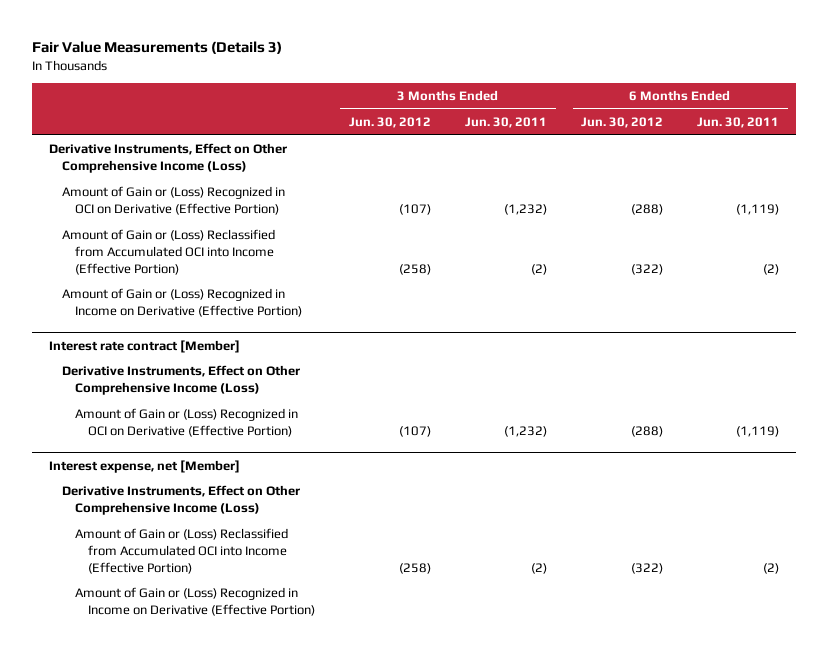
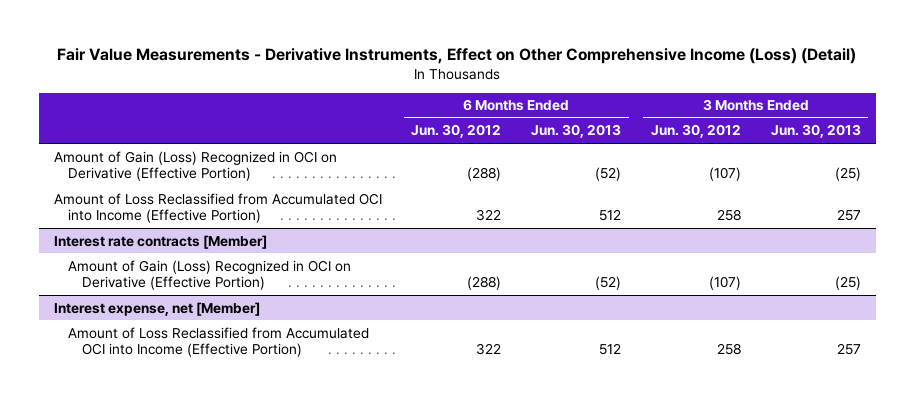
- Fair Value Measurements (Details 3)
+ Fair Value Measurements - Derivative Instruments, Effect on Other Comprehensive Income (Loss) (Detail)
- | 3 Months Ended Jun. 30, 2012 | 3 Months Ended Jun. 30, 2011 | 6 Months Ended Jun. 30, 2012 | 6 Months Ended Jun. 30, 2011
+ | 6 Months Ended Jun. 30, 2012 | 6 Months Ended Jun. 30, 2013 | 3 Months Ended Jun. 30, 2012 | 3 Months Ended Jun. 30, 2013
- Derivative Instruments, Effect on Other Comprehensive Income (Loss)
- Amount of Gain or (Loss) Recognized in OCI on Derivative (Effective Portion) | (107) | (1,232) | (288) | (1,119)
- Amount of Gain or (Loss) Reclassified from Accumulated OCI into Income (Effective Portion) | (258) | (2) | (322) | (2)
- Amount of Gain or (Loss) Recognized in Income on Derivative (Effective Portion)
- Interest rate contract [Member]
- Derivative Instruments, Effect on Other Comprehensive Income (Loss)
- Amount of Gain or (Loss) Recognized in OCI on Derivative (Effective Portion) | (107) | (1,232) | (288) | (1,119)
+ Amount of Gain (Loss) Recognized in OCI on Derivative (Effective Portion) | (288) | (52) | (107) | (25)
+ Amount of Loss Reclassified from Accumulated OCI into Income (Effective Portion) | 322 | 512 | 258 | 257
+ Interest rate contracts [Member]
+ Amount of Gain (Loss) Recognized in OCI on Derivative (Effective Portion) | (288) | (52) | (107) | (25)
@ Interest expense, net [Member]
- Derivative Instruments, Effect on Other Comprehensive Income (Loss)
- Amount of Gain or (Loss) Reclassified from Accumulated OCI into Income (Effective Portion) | (258) | (2) | (322) | (2)
- Amount of Gain or (Loss) Recognized in Income on Derivative (Effective Portion)
+ Amount of Loss Reclassified from Accumulated OCI into Income (Effective Portion) | 322 | 512 | 258 | 257

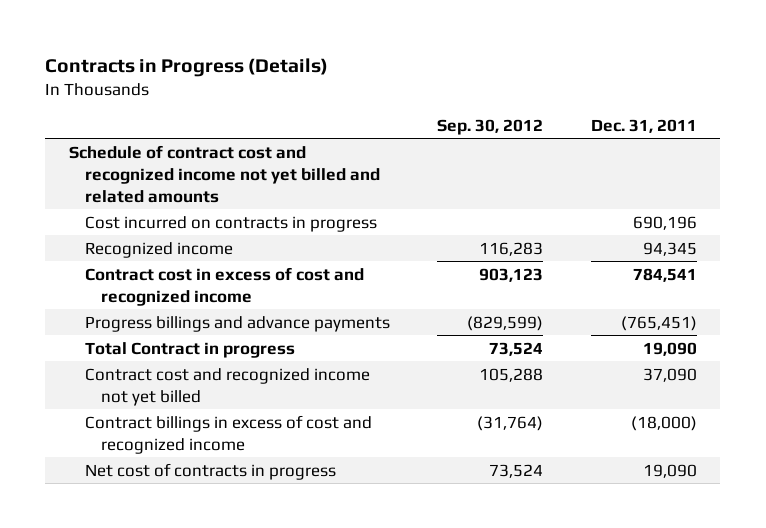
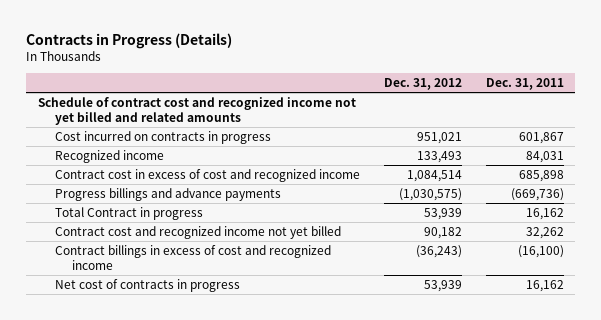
- | Sep. 30, 2012 | Dec. 31, 2011
+ | Dec. 31, 2012 | Dec. 31, 2011
- Cost incurred on contracts in progress | | 690,196
- Recognized income | 116,283 | 94,345
- Contract cost in excess of cost and recognized income | 903,123 | 784,541
- Progress billings and advance payments | (829,599) | (765,451)
- Total Contract in progress | 73,524 | 19,090
- Contract cost and recognized income not yet billed | 105,288 | 37,090
- Contract billings in excess of cost and recognized income | (31,764) | (18,000)
- Net cost of contracts in progress | 73,524 | 19,090
+ Cost incurred on contracts in progress | 951,021 | 601,867
+ Recognized income | 133,493 | 84,031
+ Contract cost in excess of cost and recognized income | 1,084,514 | 685,898
+ Progress billings and advance payments | (1,030,575) | (669,736)
+ Total Contract in progress | 53,939 | 16,162
+ Contract cost and recognized income not yet billed | 90,182 | 32,262
+ Contract billings in excess of cost and recognized income | (36,243) | (16,100)
+ Net cost of contracts in progress | 53,939 | 16,162

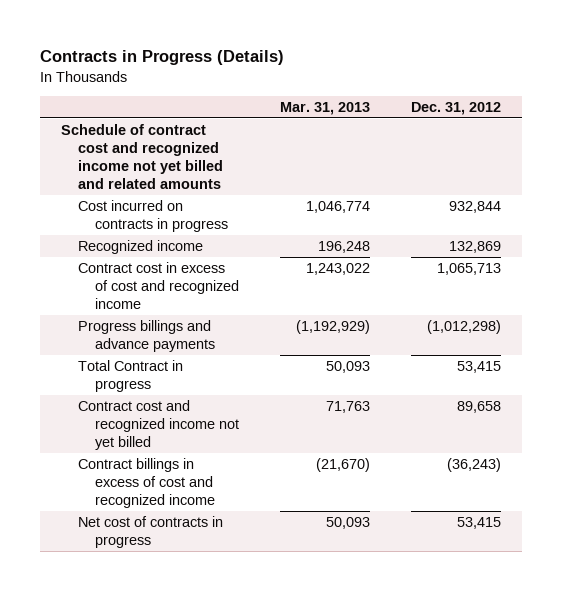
- | Dec. 31, 2012 | Dec. 31, 2011
+ | Mar. 31, 2013 | Dec. 31, 2012
- Cost incurred on contracts in progress | 951,021 | 601,867
- Recognized income | 133,493 | 84,031
- Contract cost in excess of cost and recognized income | 1,084,514 | 685,898
- Progress billings and advance payments | (1,030,575) | (669,736)
- Total Contract in progress | 53,939 | 16,162
- Contract cost and recognized income not yet billed | 90,182 | 32,262
+ Cost incurred on contracts in progress | 1,046,774 | 932,844
+ Recognized income | 196,248 | 132,869
+ Contract cost in excess of cost and recognized income | 1,243,022 | 1,065,713
+ Progress billings and advance payments | (1,192,929) | (1,012,298)
+ Total Contract in progress | 50,093 | 53,415
+ Contract cost and recognized income not yet billed | 71,763 | 89,658
- Net cost of contracts in progress | 53,939 | 16,162
+ Net cost of contracts in progress | 50,093 | 53,415

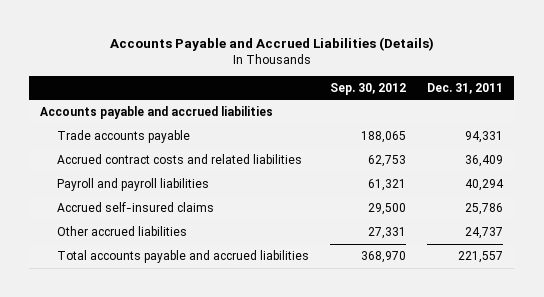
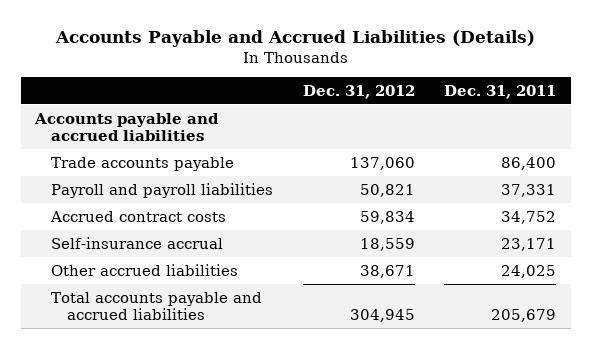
- | Sep. 30, 2012 | Dec. 31, 2011
+ | Dec. 31, 2012 | Dec. 31, 2011
- Trade accounts payable | 188,065 | 94,331
- Accrued contract costs and related liabilities | 62,753 | 36,409
- Payroll and payroll liabilities | 61,321 | 40,294
- Accrued self-insured claims | 29,500 | 25,786
- Other accrued liabilities | 27,331 | 24,737
- Total accounts payable and accrued liabilities | 368,970 | 221,557
+ Trade accounts payable | 137,060 | 86,400
+ Payroll and payroll liabilities | 50,821 | 37,331
+ Accrued contract costs | 59,834 | 34,752
+ Self-insurance accrual | 18,559 | 23,171
+ Other accrued liabilities | 38,671 | 24,025
+ Total accounts payable and accrued liabilities | 304,945 | 205,679

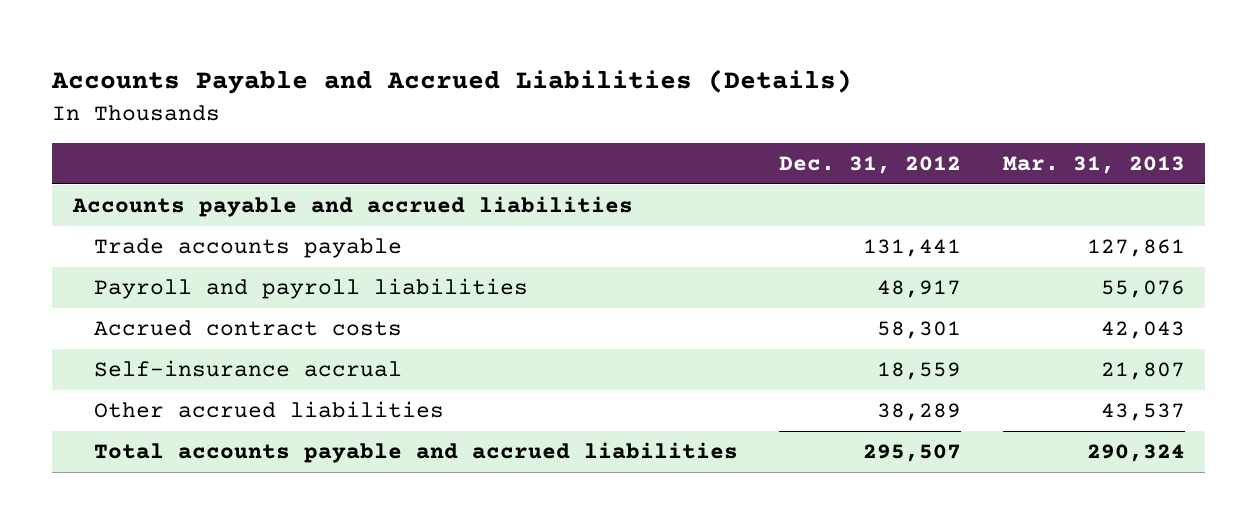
- | Dec. 31, 2012 | Dec. 31, 2011
+ | Dec. 31, 2012 | Mar. 31, 2013
- Trade accounts payable | 137,060 | 86,400
- Payroll and payroll liabilities | 50,821 | 37,331
- Accrued contract costs | 59,834 | 34,752
+ Trade accounts payable | 131,441 | 127,861
+ Payroll and payroll liabilities | 48,917 | 55,076
+ Accrued contract costs | 58,301 | 42,043
- Other accrued liabilities | 38,671 | 24,025
- Total accounts payable and accrued liabilities | 304,945 | 205,679
+ Other accrued liabilities | 38,289 | 43,537
+ Total accounts payable and accrued liabilities | 295,507 | 290,324

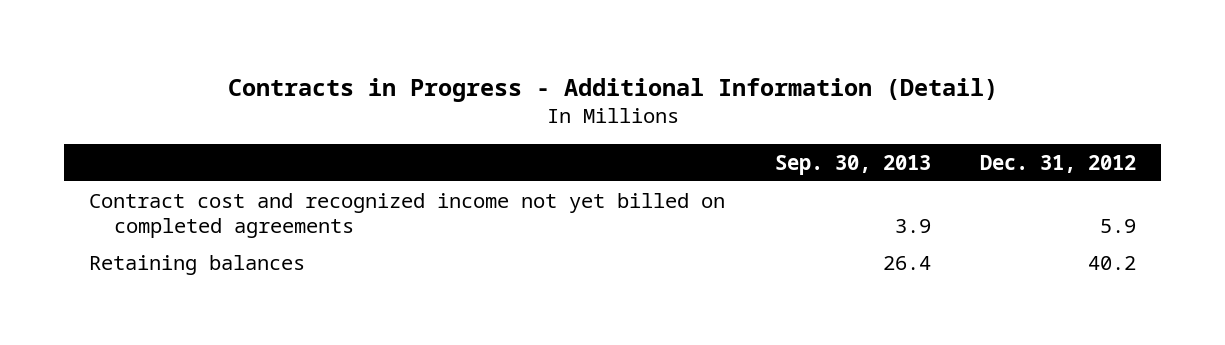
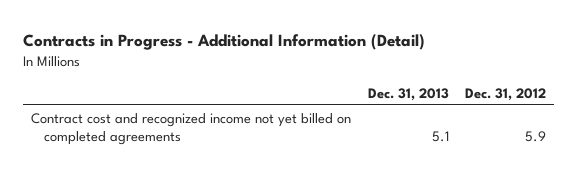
- | Sep. 30, 2013 | Dec. 31, 2012
+ | Dec. 31, 2013 | Dec. 31, 2012
- Retaining balances | 26.4 | 40.2

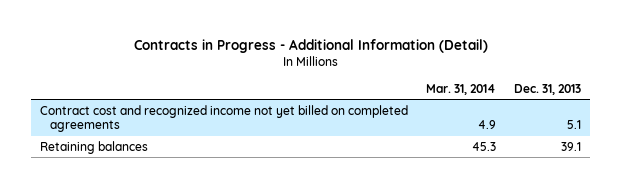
- | Dec. 31, 2013 | Dec. 31, 2012
+ | Mar. 31, 2014 | Dec. 31, 2013
+ Retaining balances | 45.3 | 39.1

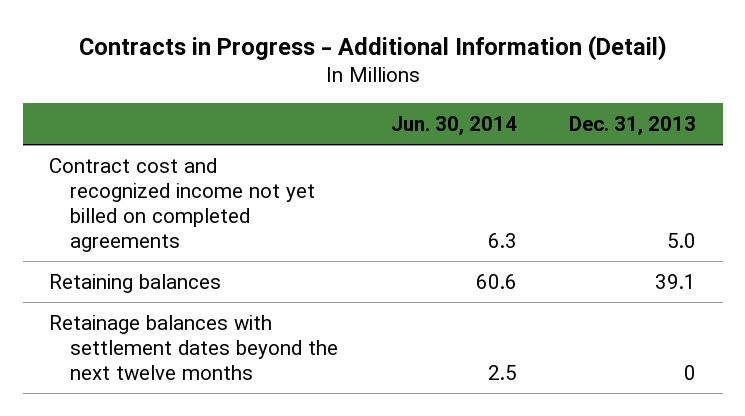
- | Mar. 31, 2014 | Dec. 31, 2013
+ | Jun. 30, 2014 | Dec. 31, 2013
- Contract cost and recognized income not yet billed on completed agreements | 4.9 | 5.1
+ Contract cost and recognized income not yet billed on completed agreements | 6.3 | 5.0
+ Retainage balances with settlement dates beyond the next twelve months | 2.5 | 0

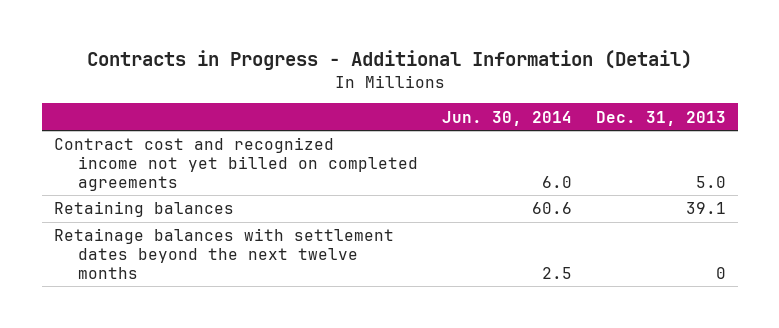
- Contract cost and recognized income not yet billed on completed agreements | 6.3 | 5.0
+ Contract cost and recognized income not yet billed on completed agreements | 6.0 | 5.0

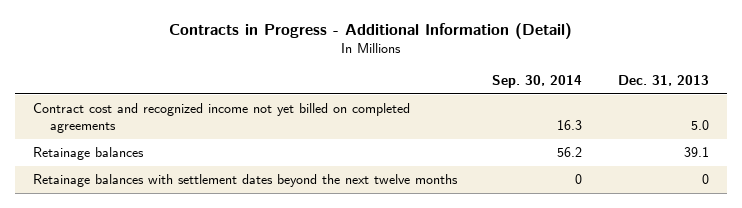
- | Jun. 30, 2014 | Dec. 31, 2013
+ | Sep. 30, 2014 | Dec. 31, 2013
- Retaining balances | 60.6 | 39.1
+ Retainage balances | 56.2 | 39.1

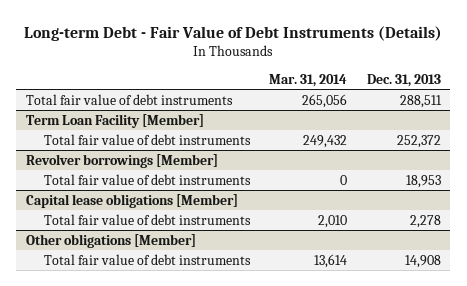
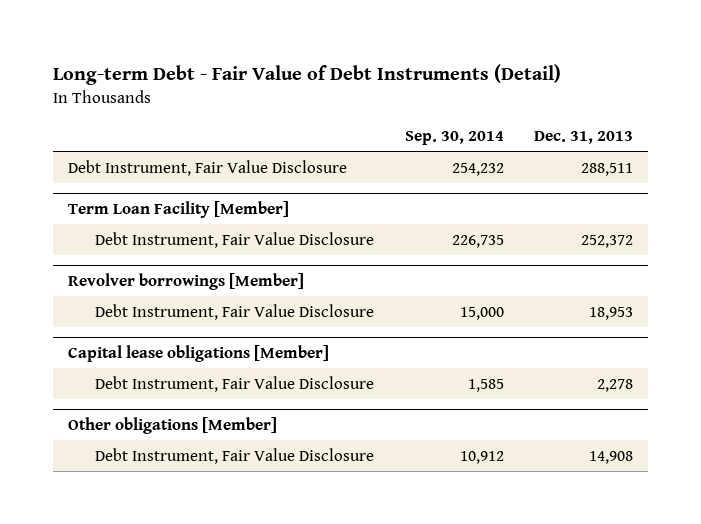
- Long-term Debt - Fair Value of Debt Instruments (Details)
+ Long-term Debt - Fair Value of Debt Instruments (Detail)
- | Mar. 31, 2014 | Dec. 31, 2013
+ | Sep. 30, 2014 | Dec. 31, 2013
- Total fair value of debt instruments | 265,056 | 288,511
+ Debt Instrument, Fair Value Disclosure | 254,232 | 288,511
@ Term Loan Facility [Member]
- Total fair value of debt instruments | 249,432 | 252,372
+ Debt Instrument, Fair Value Disclosure | 226,735 | 252,372
@ Revolver borrowings [Member]
- Total fair value of debt instruments | 0 | 18,953
+ Debt Instrument, Fair Value Disclosure | 15,000 | 18,953
@ Capital lease obligations [Member]
- Total fair value of debt instruments | 2,010 | 2,278
+ Debt Instrument, Fair Value Disclosure | 1,585 | 2,278
@ Other obligations [Member]
- Total fair value of debt instruments | 13,614 | 14,908
+ Debt Instrument, Fair Value Disclosure | 10,912 | 14,908

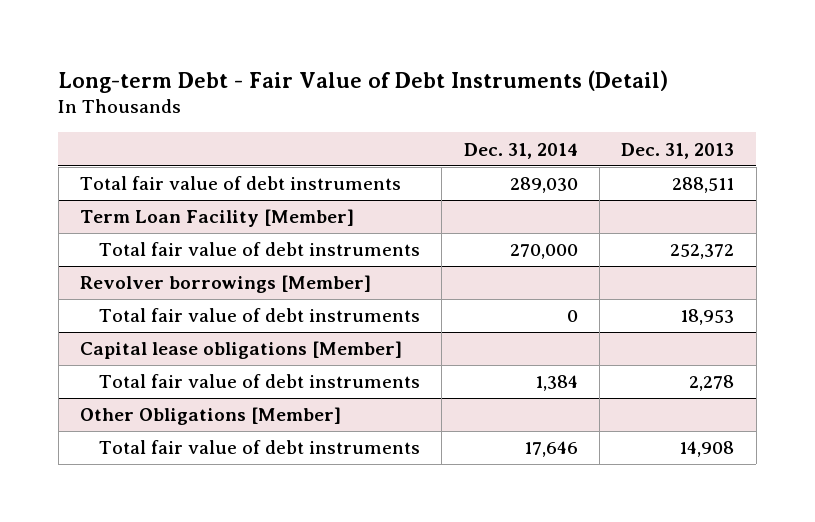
- | Sep. 30, 2014 | Dec. 31, 2013
+ | Dec. 31, 2014 | Dec. 31, 2013
- Debt Instrument, Fair Value Disclosure | 254,232 | 288,511
+ Total fair value of debt instruments | 289,030 | 288,511
@ Term Loan Facility [Member]
- Debt Instrument, Fair Value Disclosure | 226,735 | 252,372
+ Total fair value of debt instruments | 270,000 | 252,372
@ Revolver borrowings [Member]
- Debt Instrument, Fair Value Disclosure | 15,000 | 18,953
+ Total fair value of debt instruments | 0 | 18,953
@ Capital lease obligations [Member]
- Debt Instrument, Fair Value Disclosure | 1,585 | 2,278
- Other obligations [Member]
- Debt Instrument, Fair Value Disclosure | 10,912 | 14,908
@ Capital lease obligations [Member]
+ Total fair value of debt instruments | 1,384 | 2,278
+ Other Obligations [Member]
+ Total fair value of debt instruments | 17,646 | 14,908

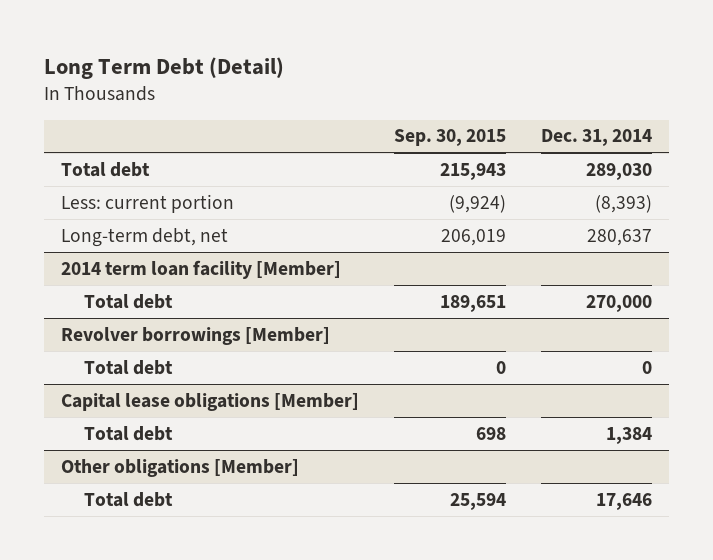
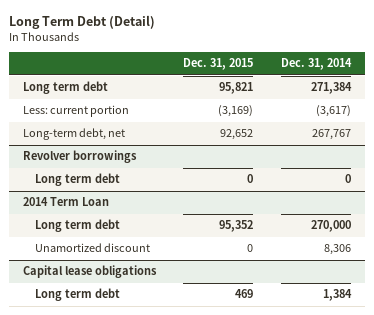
- | Sep. 30, 2015 | Dec. 31, 2014
+ | Dec. 31, 2015 | Dec. 31, 2014
- Total debt | 215,943 | 289,030
- Less: current portion | (9,924) | (8,393)
- Long-term debt, net | 206,019 | 280,637
- 2014 term loan facility [Member]
- Total debt | 189,651 | 270,000
- Revolver borrowings [Member]
- Total debt | 0 | 0
- Capital lease obligations [Member]
- Total debt | 698 | 1,384
- Other obligations [Member]
- Total debt | 25,594 | 17,646
+ Long term debt | 95,821 | 271,384
+ Less: current portion | (3,169) | (3,617)
+ Long-term debt, net | 92,652 | 267,767
+ Revolver borrowings
+ Long term debt | 0 | 0
+ 2014 Term Loan
+ Long term debt | 95,352 | 270,000
+ Unamortized discount | 0 | 8,306
+ Capital lease obligations
+ Long term debt | 469 | 1,384

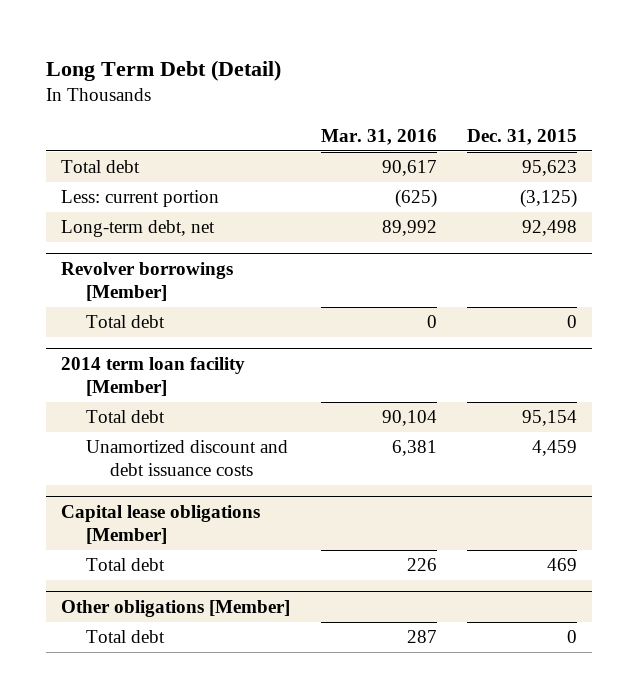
- | Dec. 31, 2015 | Dec. 31, 2014
+ | Mar. 31, 2016 | Dec. 31, 2015
- Long term debt | 95,821 | 271,384
- Less: current portion | (3,169) | (3,617)
- Long-term debt, net | 92,652 | 267,767
- Revolver borrowings
- Long term debt | 0 | 0
- 2014 Term Loan
- Long term debt | 95,352 | 270,000
- Unamortized discount | 0 | 8,306
- Capital lease obligations
- Long term debt | 469 | 1,384
+ Total debt | 90,617 | 95,623
+ Less: current portion | (625) | (3,125)
+ Long-term debt, net | 89,992 | 92,498
+ Revolver borrowings [Member]
+ Total debt | 0 | 0
+ 2014 term loan facility [Member]
+ Total debt | 90,104 | 95,154
+ Unamortized discount and debt issuance costs | 6,381 | 4,459
+ Capital lease obligations [Member]
+ Total debt | 226 | 469
+ Other obligations [Member]
+ Total debt | 287 | 0

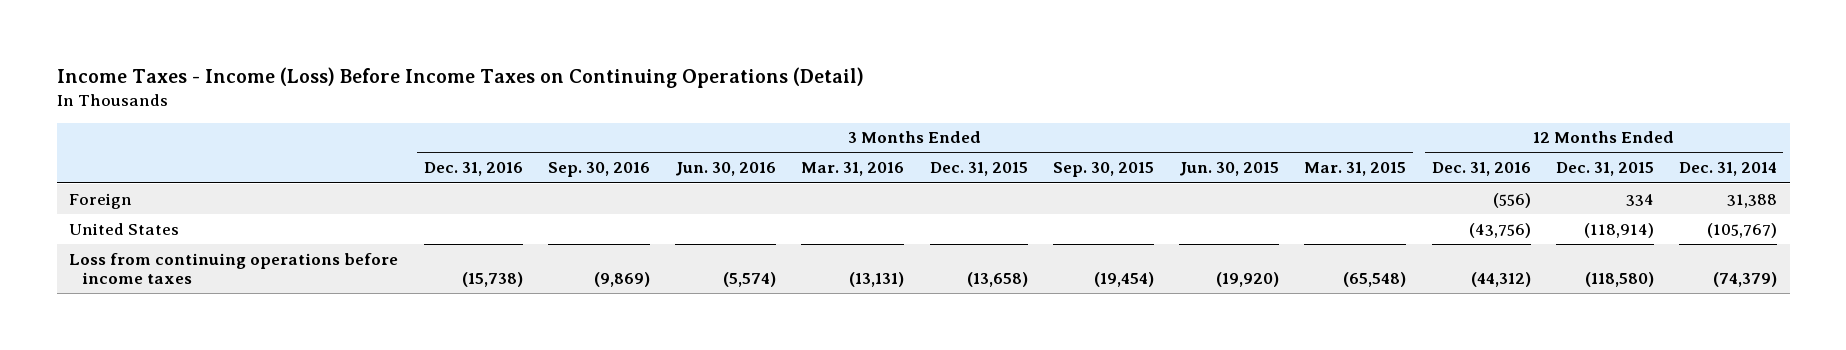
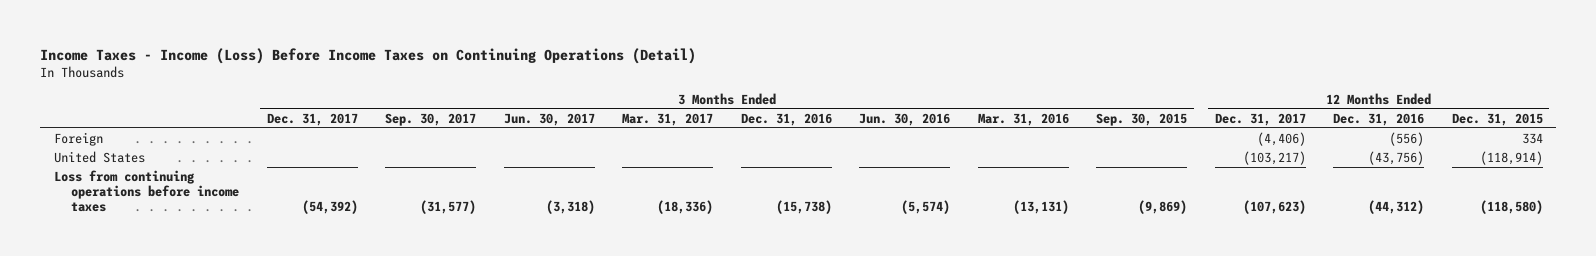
- | 3 Months Ended Dec. 31, 2016 | 3 Months Ended Sep. 30, 2016 | 3 Months Ended Jun. 30, 2016 | 3 Months Ended Mar. 31, 2016 | 3 Months Ended Dec. 31, 2015 | 3 Months Ended Sep. 30, 2015 | 3 Months Ended Jun. 30, 2015 | 3 Months Ended Mar. 31, 2015 | 12 Months Ended Dec. 31, 2016 | 12 Months Ended Dec. 31, 2015 | 12 Months Ended Dec. 31, 2014
+ | 3 Months Ended Dec. 31, 2017 | 3 Months Ended Sep. 30, 2017 | 3 Months Ended Jun. 30, 2017 | 3 Months Ended Mar. 31, 2017 | 3 Months Ended Dec. 31, 2016 | 3 Months Ended Jun. 30, 2016 | 3 Months Ended Mar. 31, 2016 | 3 Months Ended Sep. 30, 2015 | 12 Months Ended Dec. 31, 2017 | 12 Months Ended Dec. 31, 2016 | 12 Months Ended Dec. 31, 2015
- Loss from continuing operations before income taxes | (15,738) | (9,869) | (5,574) | (13,131) | (13,658) | (19,454) | (19,920) | (65,548) | (44,312) | (118,580) | (74,379)
+ Loss from continuing operations before income taxes | (54,392) | (31,577) | (3,318) | (18,336) | (15,738) | (5,574) | (13,131) | (9,869) | (107,623) | (44,312) | (118,580)

